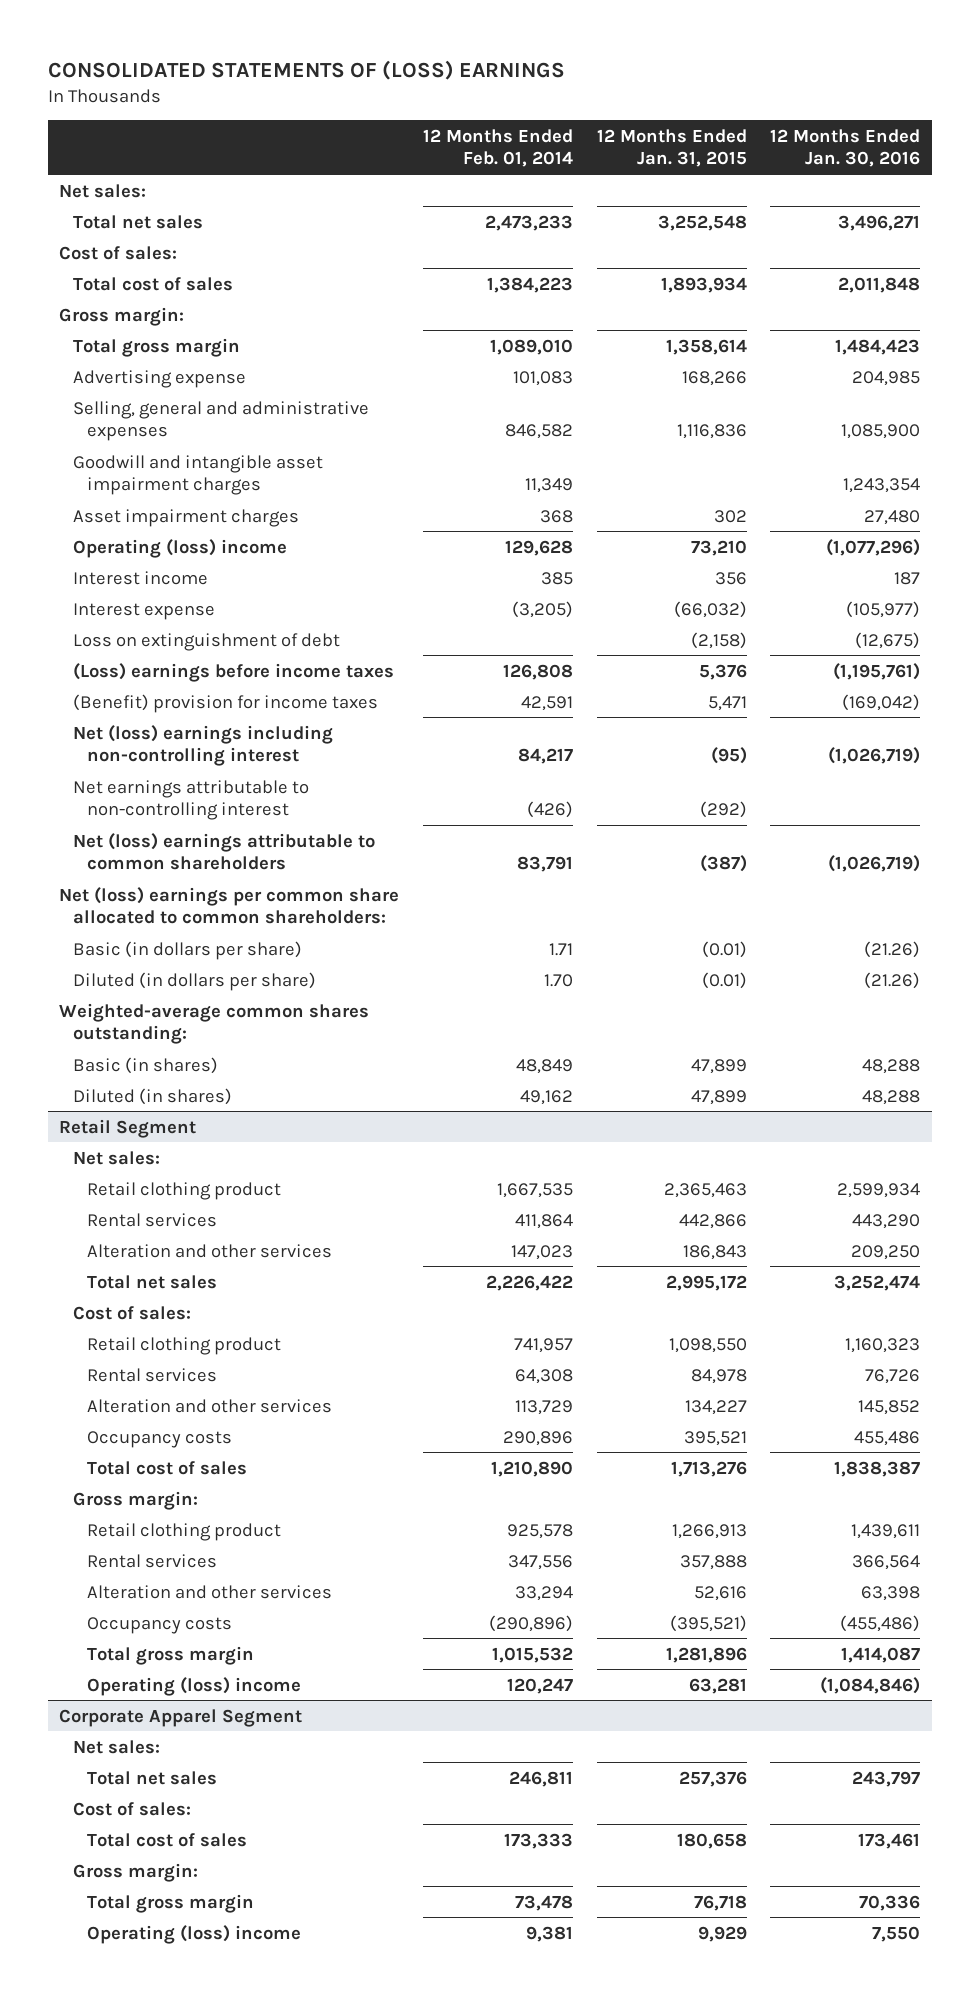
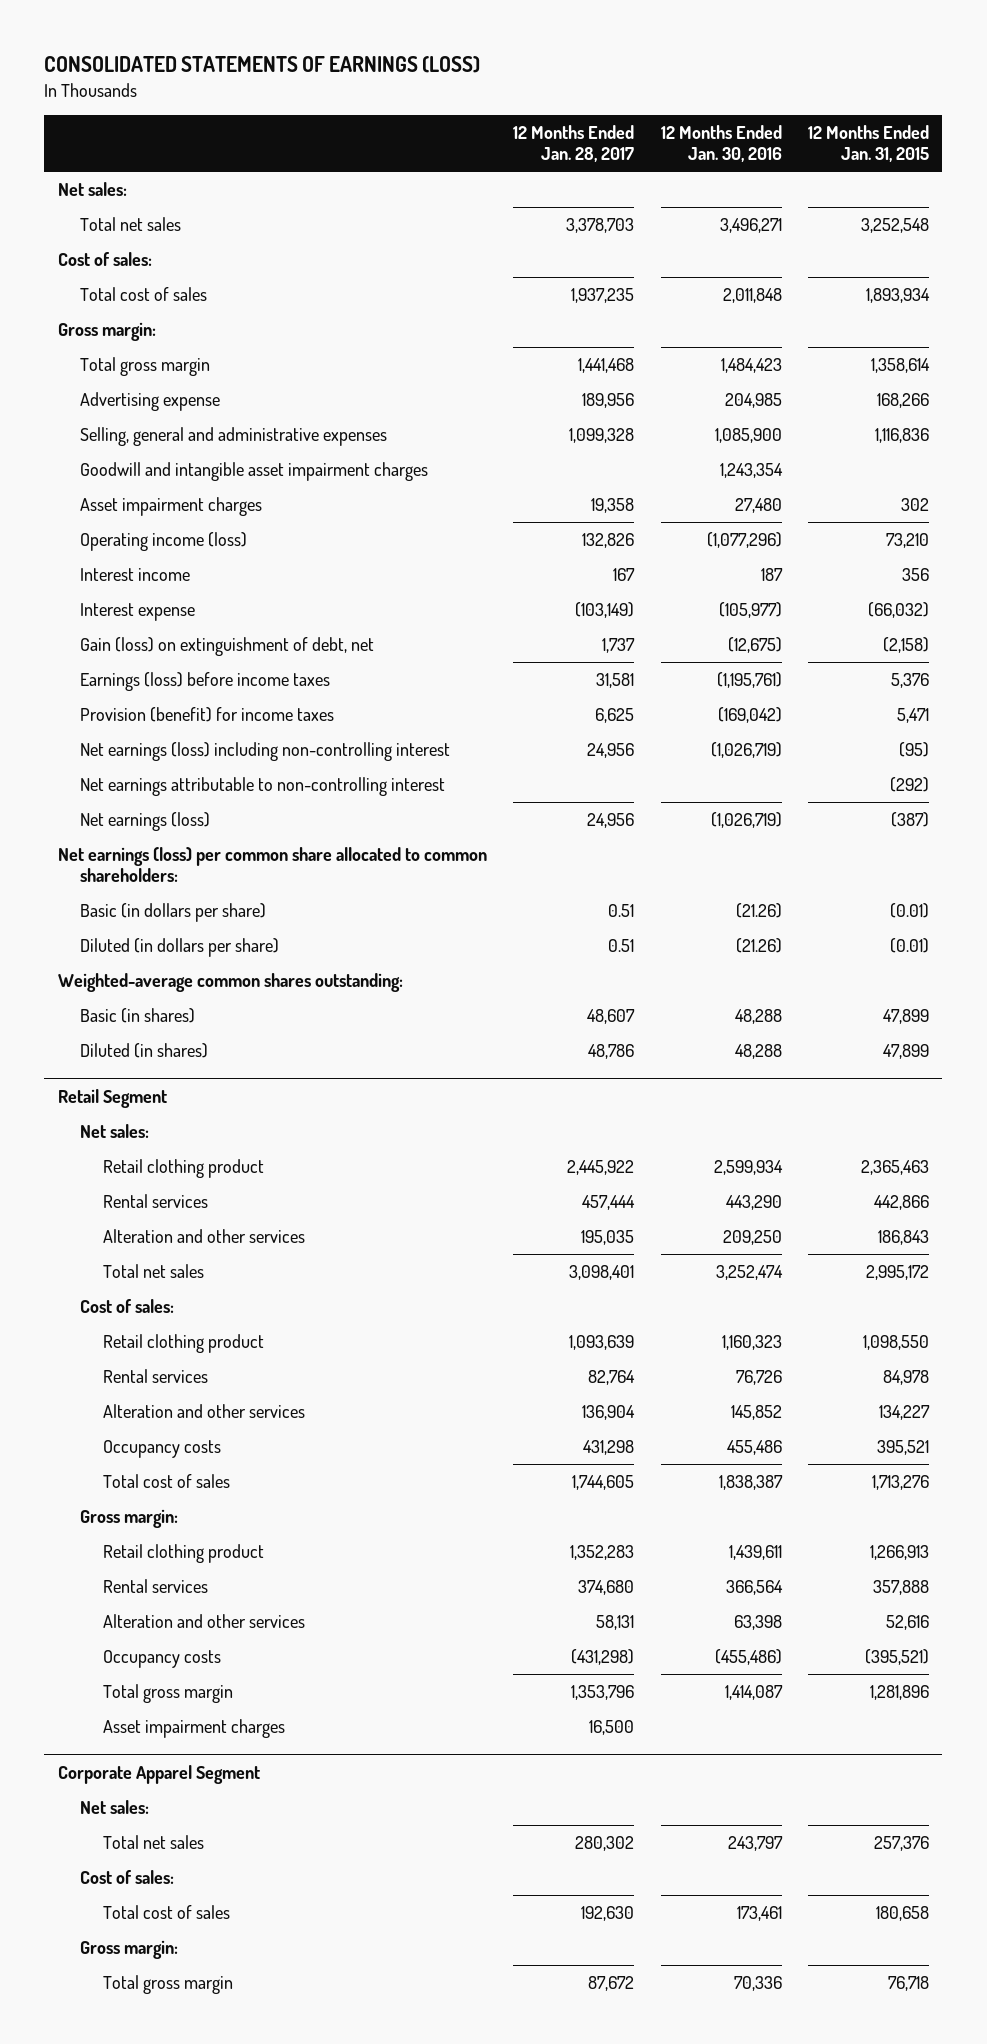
- CONSOLIDATED STATEMENTS OF (LOSS) EARNINGS
+ CONSOLIDATED STATEMENTS OF EARNINGS (LOSS)
- | 12 Months Ended Feb. 01, 2014 | 12 Months Ended Jan. 31, 2015 | 12 Months Ended Jan. 30, 2016
+ | 12 Months Ended Jan. 28, 2017 | 12 Months Ended Jan. 30, 2016 | 12 Months Ended Jan. 31, 2015
- Operating (loss) income | 129,628 | 73,210 | (1,077,296)
+ Operating income (loss) | 132,826 | (1,077,296) | 73,210
- Loss on extinguishment of debt | | (2,158) | (12,675)
- (Loss) earnings before income taxes | 126,808 | 5,376 | (1,195,761)
- (Benefit) provision for income taxes | 42,591 | 5,471 | (169,042)
- Net (loss) earnings including non-controlling interest | 84,217 | (95) | (1,026,719)
+ Gain (loss) on extinguishment of debt, net | 1,737 | (12,675) | (2,158)
+ Earnings (loss) before income taxes | 31,581 | (1,195,761) | 5,376
+ Provision (benefit) for income taxes | 6,625 | (169,042) | 5,471
+ Net earnings (loss) including non-controlling interest | 24,956 | (1,026,719) | (95)
- Net (loss) earnings attributable to common shareholders | 83,791 | (387) | (1,026,719)
- Net (loss) earnings per common share allocated to common shareholders:
+ Net earnings (loss) | 24,956 | (1,026,719) | (387)
+ Net earnings (loss) per common share allocated to common shareholders:
@ Retail Segment
- Operating (loss) income | 120,247 | 63,281 | (1,084,846)
+ Asset impairment charges | 16,500 | |
@ Corporate Apparel Segment
- Operating (loss) income | 9,381 | 9,929 | 7,550

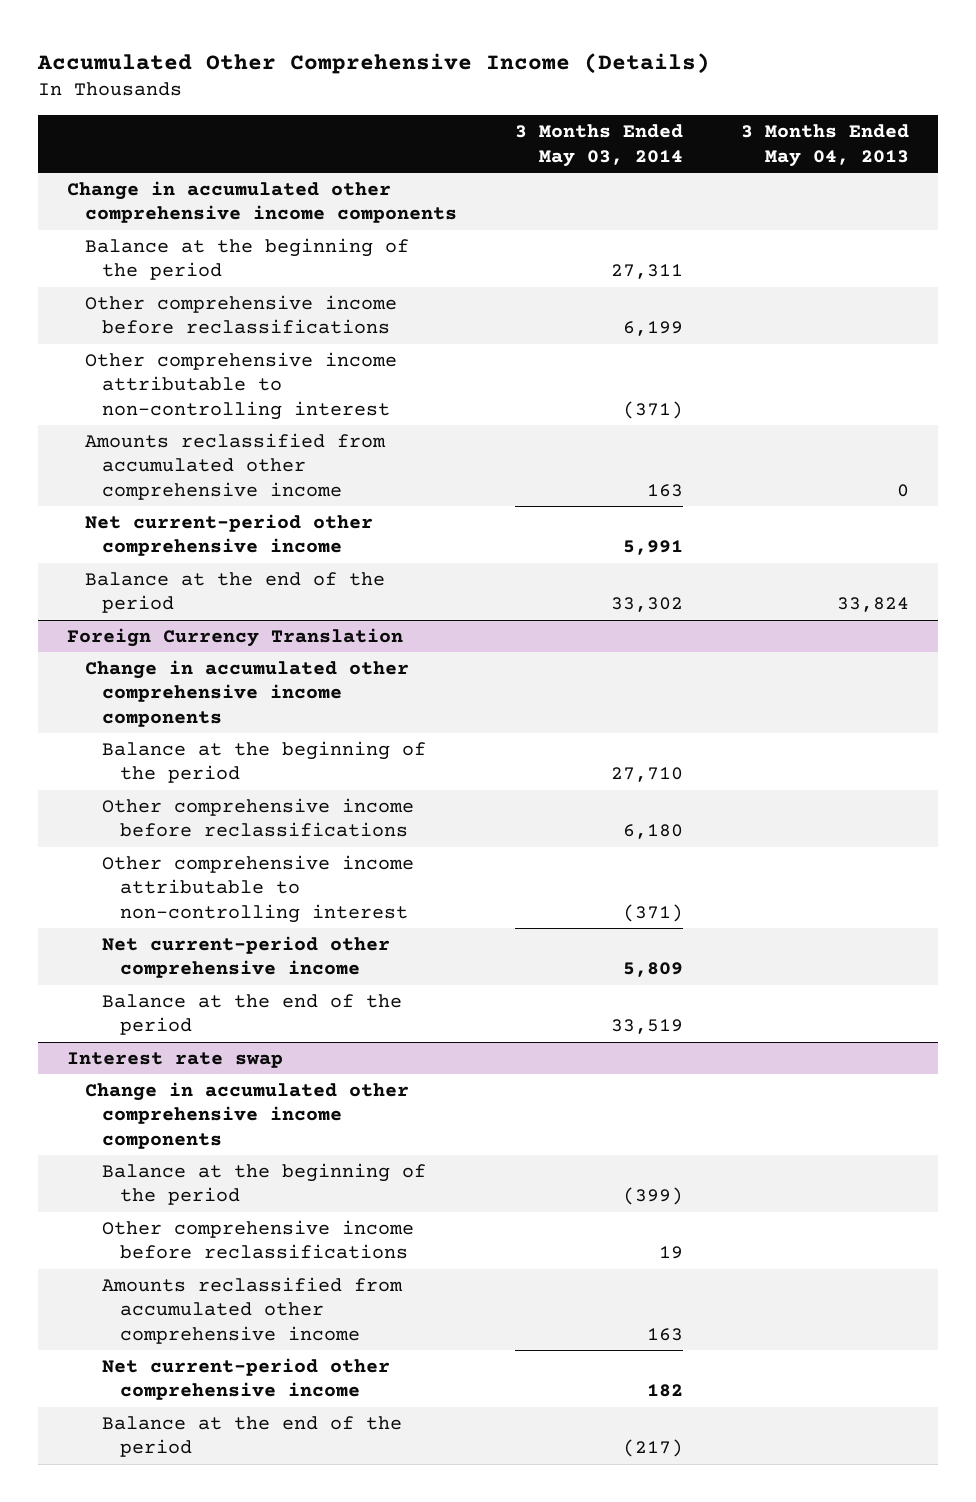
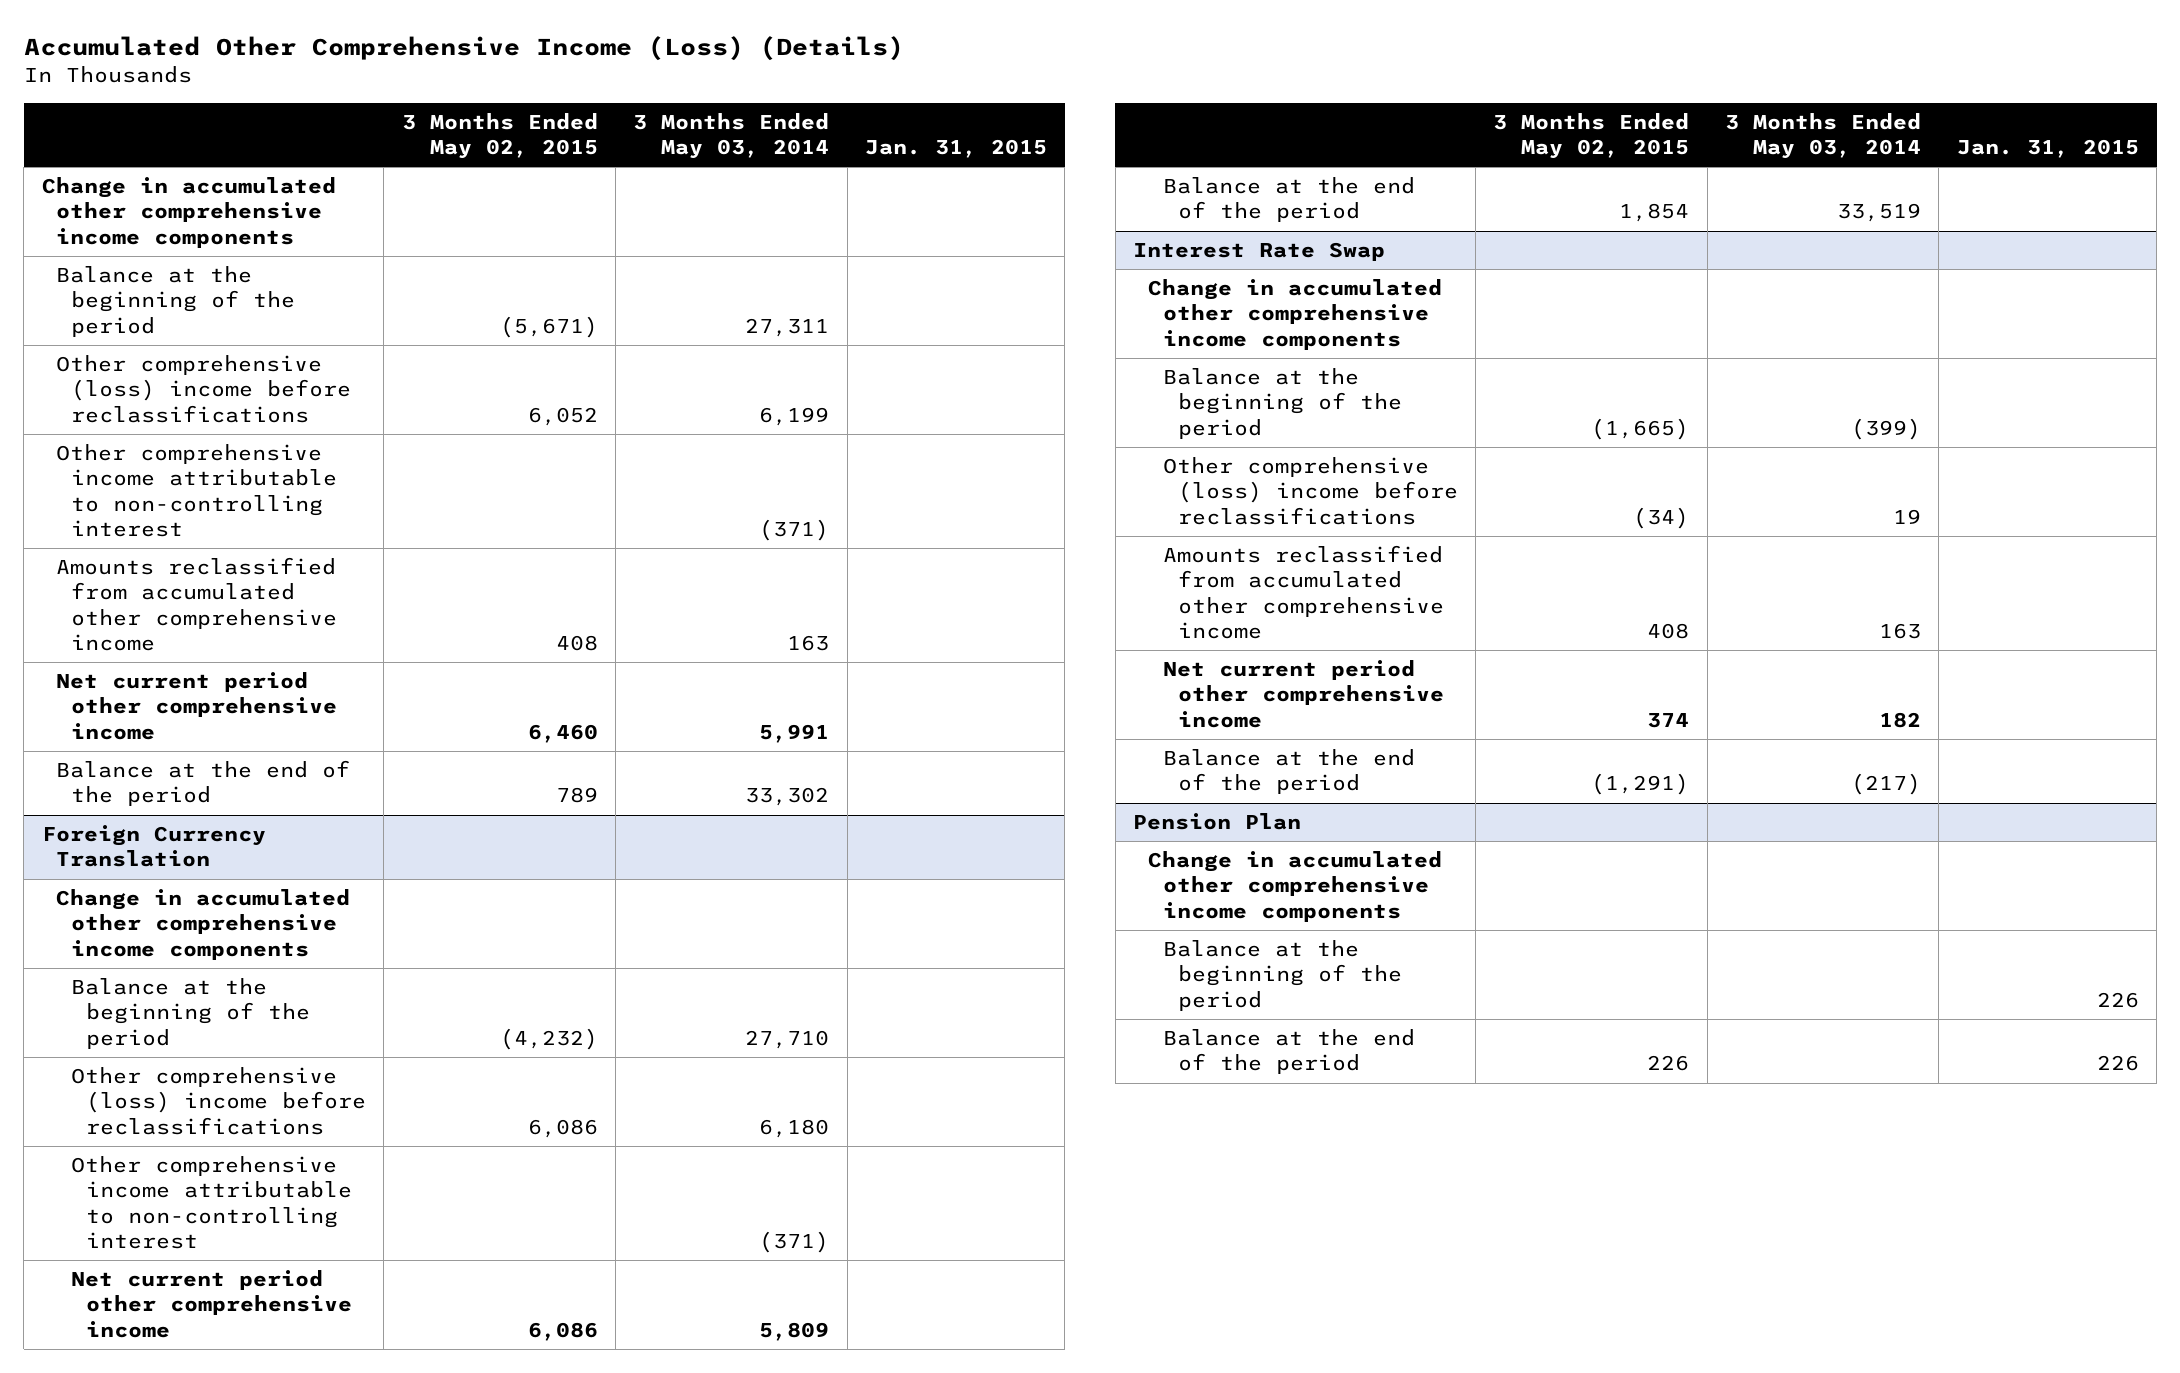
- Accumulated Other Comprehensive Income (Details)
+ Accumulated Other Comprehensive Income (Loss) (Details)
- | 3 Months Ended May 03, 2014 | 3 Months Ended May 04, 2013
+ | 3 Months Ended May 02, 2015 | 3 Months Ended May 03, 2014 | Jan. 31, 2015
- Other comprehensive income before reclassifications | 6,199 |
+ Other comprehensive (loss) income before reclassifications | 6,052 | 6,199 |
- Net current-period other comprehensive income | 5,991 |
+ Net current period other comprehensive income | 6,460 | 5,991 |
@ Foreign Currency Translation
- Other comprehensive income before reclassifications | 6,180 |
+ Other comprehensive (loss) income before reclassifications | 6,086 | 6,180 |
- Net current-period other comprehensive income | 5,809 |
+ Net current period other comprehensive income | 6,086 | 5,809 |
- Interest rate swap
+ Interest Rate Swap
- Other comprehensive income before reclassifications | 19 |
+ Other comprehensive (loss) income before reclassifications | (34) | 19 |
- Net current-period other comprehensive income | 182 |
+ Net current period other comprehensive income | 374 | 182 |
+ Pension Plan
+ Change in accumulated other comprehensive income components
+ Balance at the beginning of the period | | | 226
+ Balance at the end of the period | 226 | | 226

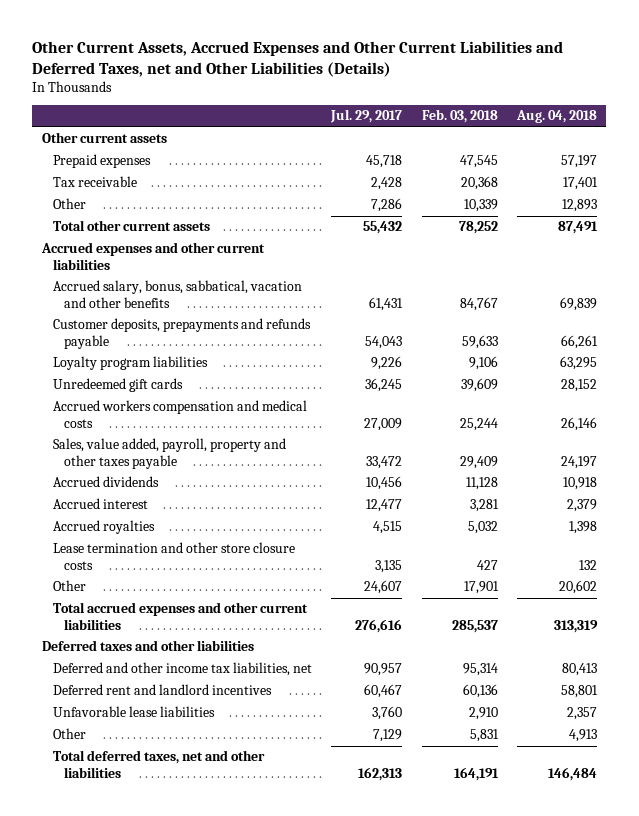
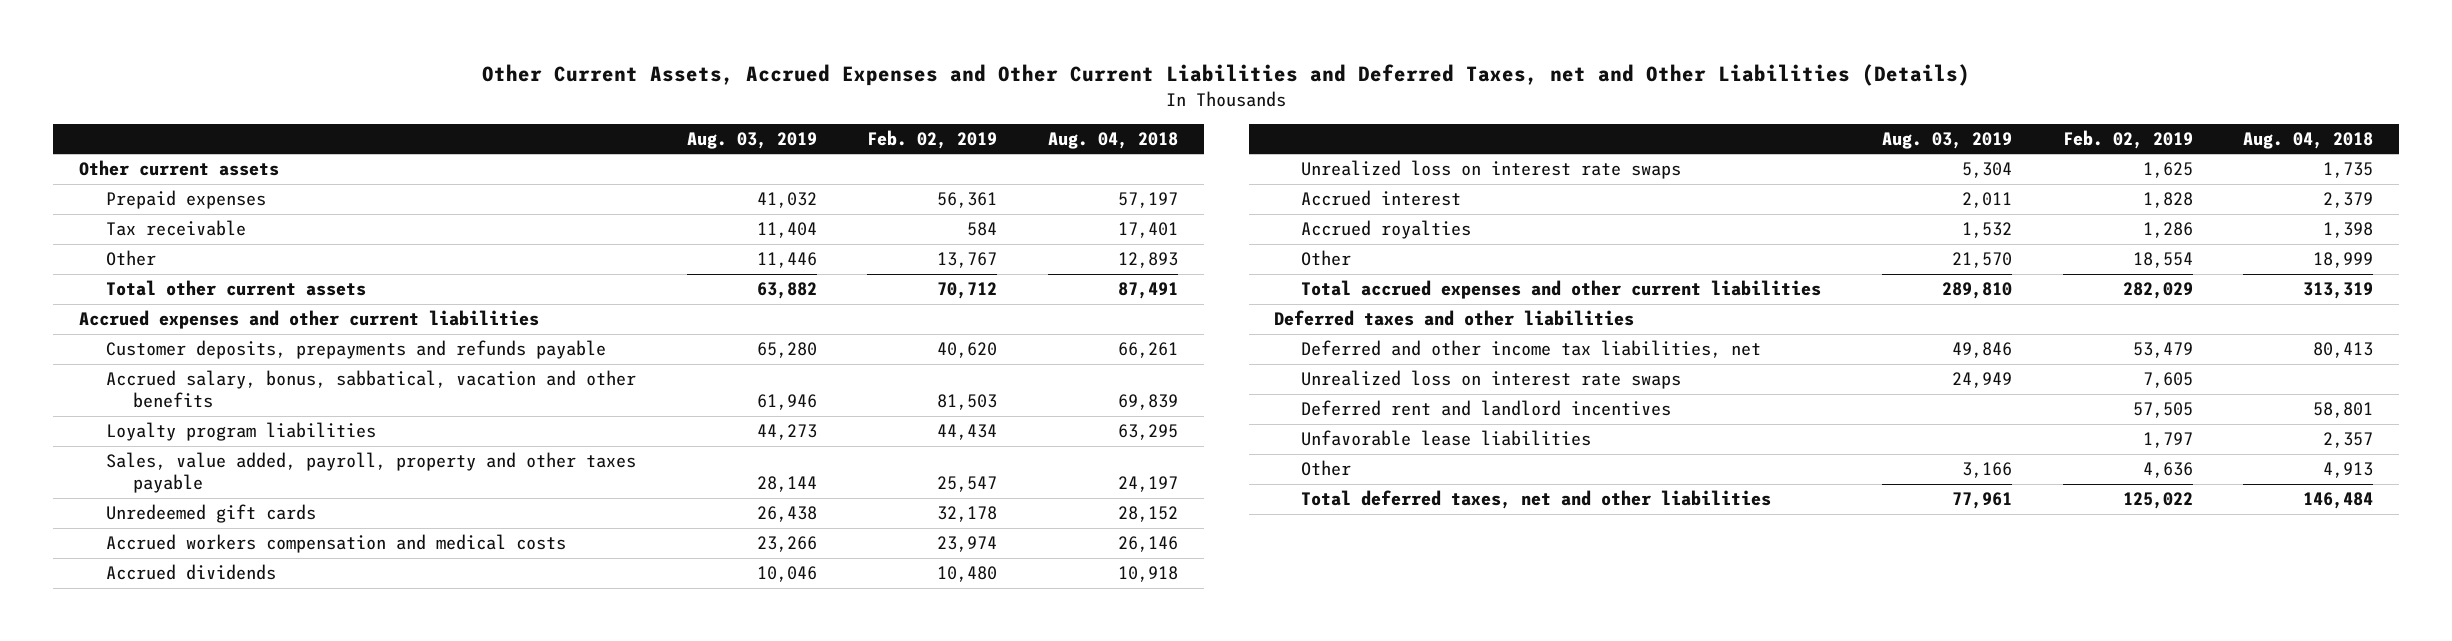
- | Jul. 29, 2017 | Feb. 03, 2018 | Aug. 04, 2018
+ | Aug. 03, 2019 | Feb. 02, 2019 | Aug. 04, 2018
moved down: Accrued salary, bonus, sabbatical, vacation and other benefits | 61,946 | 81,503 | 69,839
moved up: Sales, value added, payroll, property and other taxes payable | 28,144 | 25,547 | 24,197
+ Unrealized loss on interest rate swaps | 5,304 | 1,625 | 1,735
- Lease termination and other store closure costs | 3,135 | 427 | 132
- Other | 24,607 | 17,901 | 20,602
+ Other | 21,570 | 18,554 | 18,999
+ Unrealized loss on interest rate swaps | 24,949 | 7,605 |

